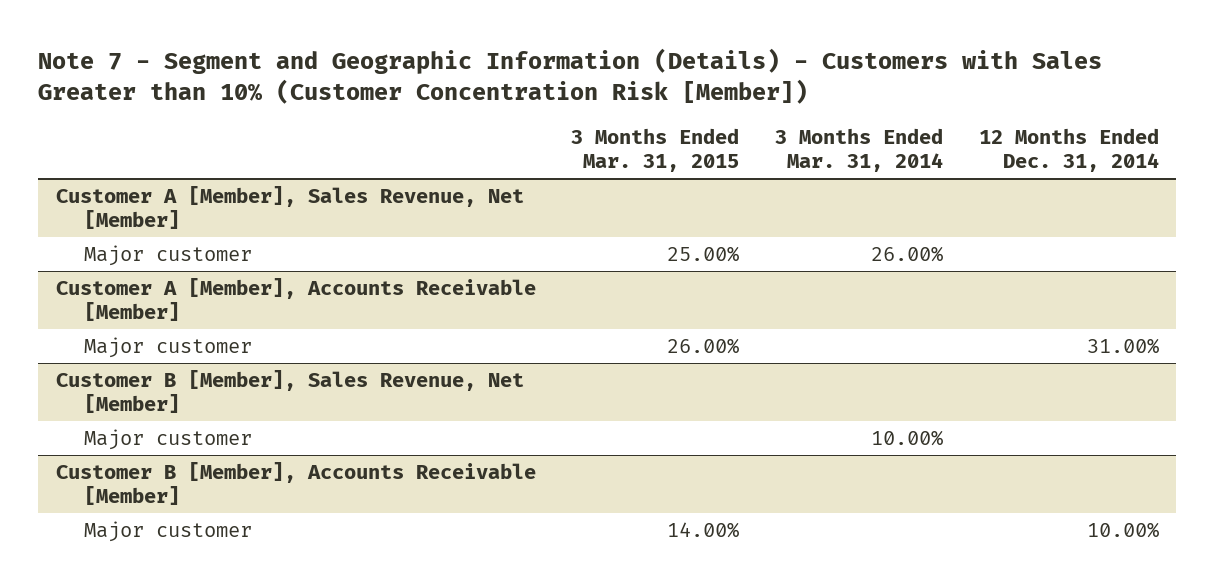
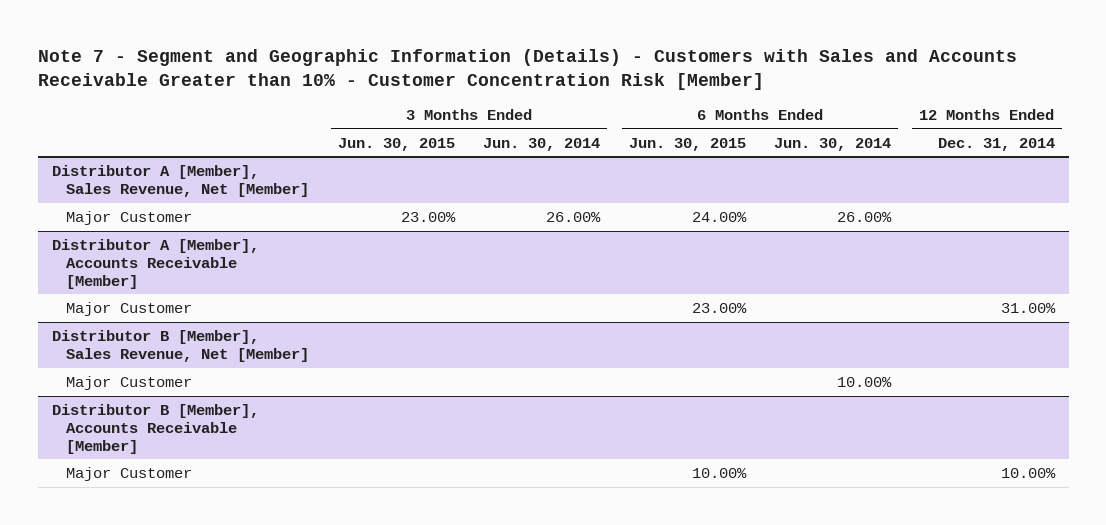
- Note 7 - Segment and Geographic Information (Details) - Customers with Sales Greater than 10% (Customer Concentration Risk [Member])
+ Note 7 - Segment and Geographic Information (Details) - Customers with Sales and Accounts Receivable Greater than 10% - Customer Concentration Risk [Member]
- | 3 Months Ended Mar. 31, 2015 | 3 Months Ended Mar. 31, 2014 | 12 Months Ended Dec. 31, 2014
+ | 3 Months Ended Jun. 30, 2015 | 3 Months Ended Jun. 30, 2014 | 6 Months Ended Jun. 30, 2015 | 6 Months Ended Jun. 30, 2014 | 12 Months Ended Dec. 31, 2014
- Customer A [Member], Sales Revenue, Net [Member]
- Major customer | 25.00% | 26.00% |
- Customer A [Member], Accounts Receivable [Member]
- Major customer | 26.00% | | 31.00%
- Customer B [Member], Sales Revenue, Net [Member]
- Major customer | | 10.00% |
- Customer B [Member], Accounts Receivable [Member]
- Major customer | 14.00% | | 10.00%
+ Distributor A [Member], Sales Revenue, Net [Member]
+ Major Customer | 23.00% | 26.00% | 24.00% | 26.00% |
+ Distributor A [Member], Accounts Receivable [Member]
+ Major Customer | | | 23.00% | | 31.00%
+ Distributor B [Member], Sales Revenue, Net [Member]
+ Major Customer | | | | 10.00% |
+ Distributor B [Member], Accounts Receivable [Member]
+ Major Customer | | | 10.00% | | 10.00%

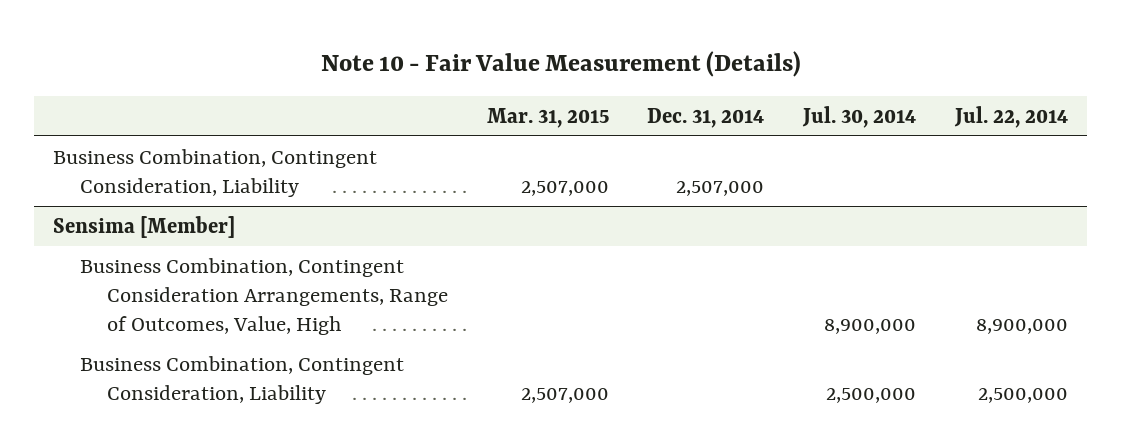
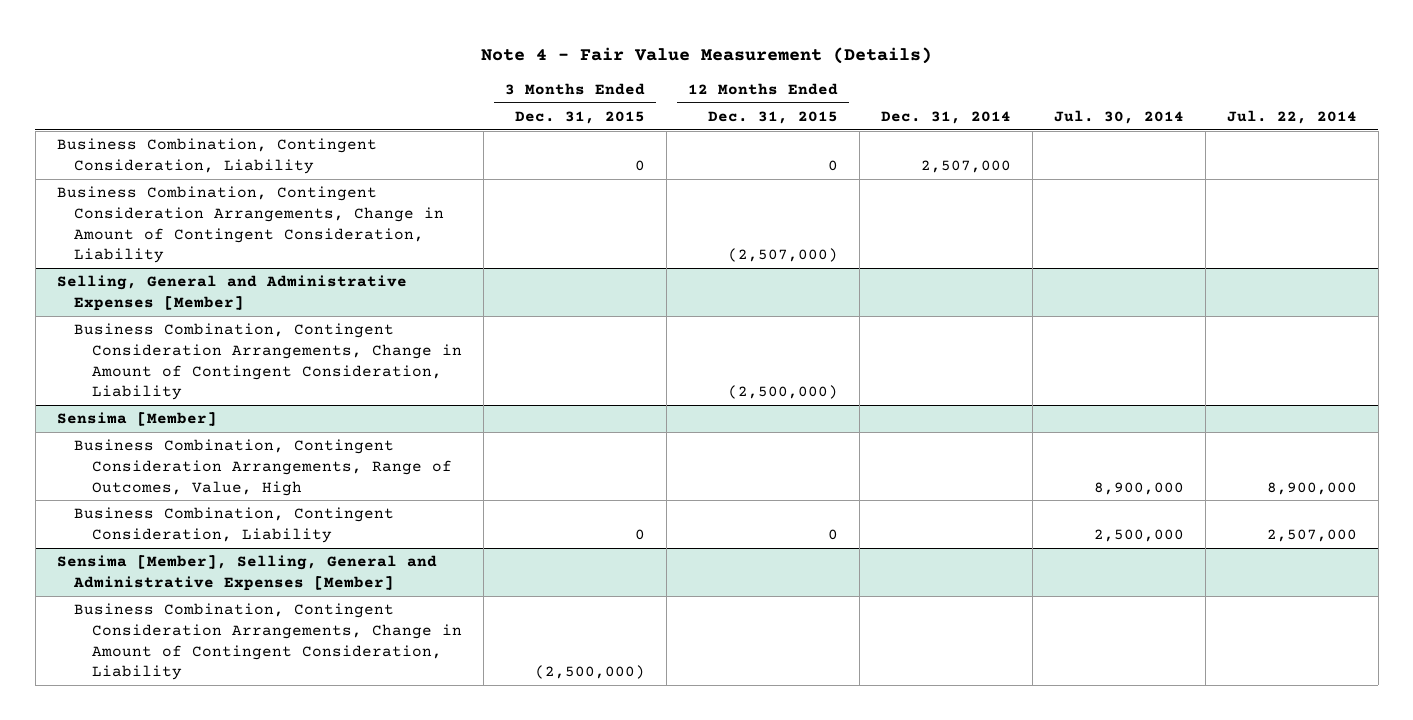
- Note 10 - Fair Value Measurement (Details)
+ Note 4 - Fair Value Measurement (Details)
- | Mar. 31, 2015 | Dec. 31, 2014 | Jul. 30, 2014 | Jul. 22, 2014
+ | 3 Months Ended Dec. 31, 2015 | 12 Months Ended Dec. 31, 2015 | Dec. 31, 2014 | Jul. 30, 2014 | Jul. 22, 2014
+ Business Combination, Contingent Consideration Arrangements, Change in Amount of Contingent Consideration, Liability | | (2,507,000) | | |
+ Selling, General and Administrative Expenses [Member]
+ Business Combination, Contingent Consideration Arrangements, Change in Amount of Contingent Consideration, Liability | | (2,500,000) | | |
@ Sensima [Member]
- Business Combination, Contingent Consideration, Liability | 2,507,000 | | 2,500,000 | 2,500,000
+ Business Combination, Contingent Consideration, Liability | 0 | 0 | | 2,500,000 | 2,507,000
+ Sensima [Member], Selling, General and Administrative Expenses [Member]
+ Business Combination, Contingent Consideration Arrangements, Change in Amount of Contingent Consideration, Liability | (2,500,000) | | | |

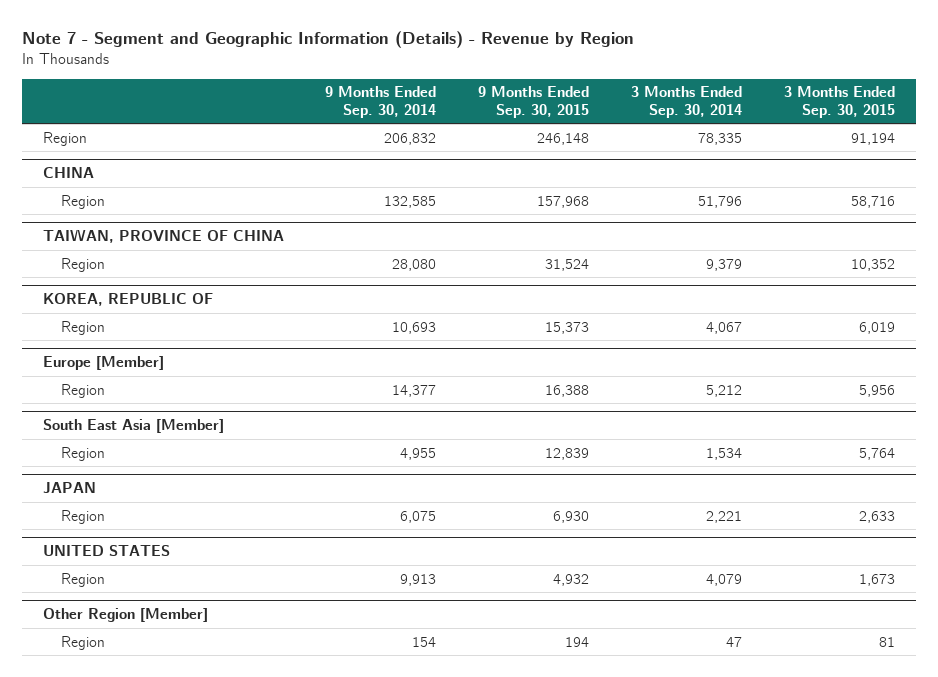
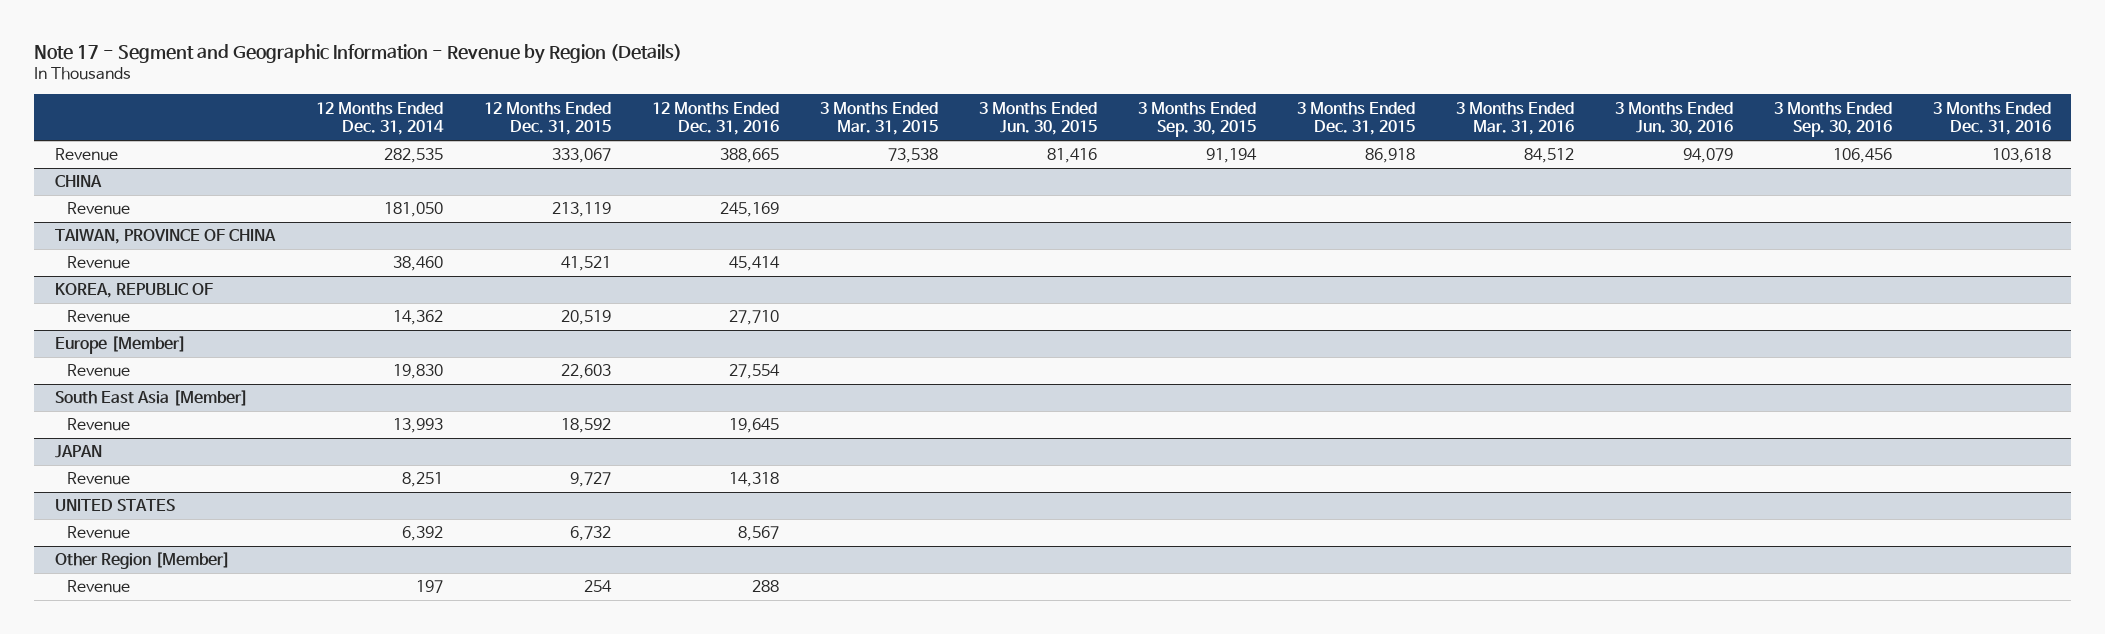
- Note 7 - Segment and Geographic Information (Details) - Revenue by Region
+ Note 17 - Segment and Geographic Information - Revenue by Region (Details)
- | 9 Months Ended Sep. 30, 2014 | 9 Months Ended Sep. 30, 2015 | 3 Months Ended Sep. 30, 2014 | 3 Months Ended Sep. 30, 2015
+ | 12 Months Ended Dec. 31, 2014 | 12 Months Ended Dec. 31, 2015 | 12 Months Ended Dec. 31, 2016 | 3 Months Ended Mar. 31, 2015 | 3 Months Ended Jun. 30, 2015 | 3 Months Ended Sep. 30, 2015 | 3 Months Ended Dec. 31, 2015 | 3 Months Ended Mar. 31, 2016 | 3 Months Ended Jun. 30, 2016 | 3 Months Ended Sep. 30, 2016 | 3 Months Ended Dec. 31, 2016
- Region | 206,832 | 246,148 | 78,335 | 91,194
+ Revenue | 282,535 | 333,067 | 388,665 | 73,538 | 81,416 | 91,194 | 86,918 | 84,512 | 94,079 | 106,456 | 103,618
@ CHINA
- Region | 132,585 | 157,968 | 51,796 | 58,716
+ Revenue | 181,050 | 213,119 | 245,169 | | | | | | | |
@ TAIWAN, PROVINCE OF CHINA
- Region | 28,080 | 31,524 | 9,379 | 10,352
+ Revenue | 38,460 | 41,521 | 45,414 | | | | | | | |
@ KOREA, REPUBLIC OF
- Region | 10,693 | 15,373 | 4,067 | 6,019
+ Revenue | 14,362 | 20,519 | 27,710 | | | | | | | |
@ Europe [Member]
- Region | 14,377 | 16,388 | 5,212 | 5,956
+ Revenue | 19,830 | 22,603 | 27,554 | | | | | | | |
@ South East Asia [Member]
- Region | 4,955 | 12,839 | 1,534 | 5,764
+ Revenue | 13,993 | 18,592 | 19,645 | | | | | | | |
@ JAPAN
- Region | 6,075 | 6,930 | 2,221 | 2,633
+ Revenue | 8,251 | 9,727 | 14,318 | | | | | | | |
@ UNITED STATES
- Region | 9,913 | 4,932 | 4,079 | 1,673
+ Revenue | 6,392 | 6,732 | 8,567 | | | | | | | |
@ Other Region [Member]
- Region | 154 | 194 | 47 | 81
+ Revenue | 197 | 254 | 288 | | | | | | | |

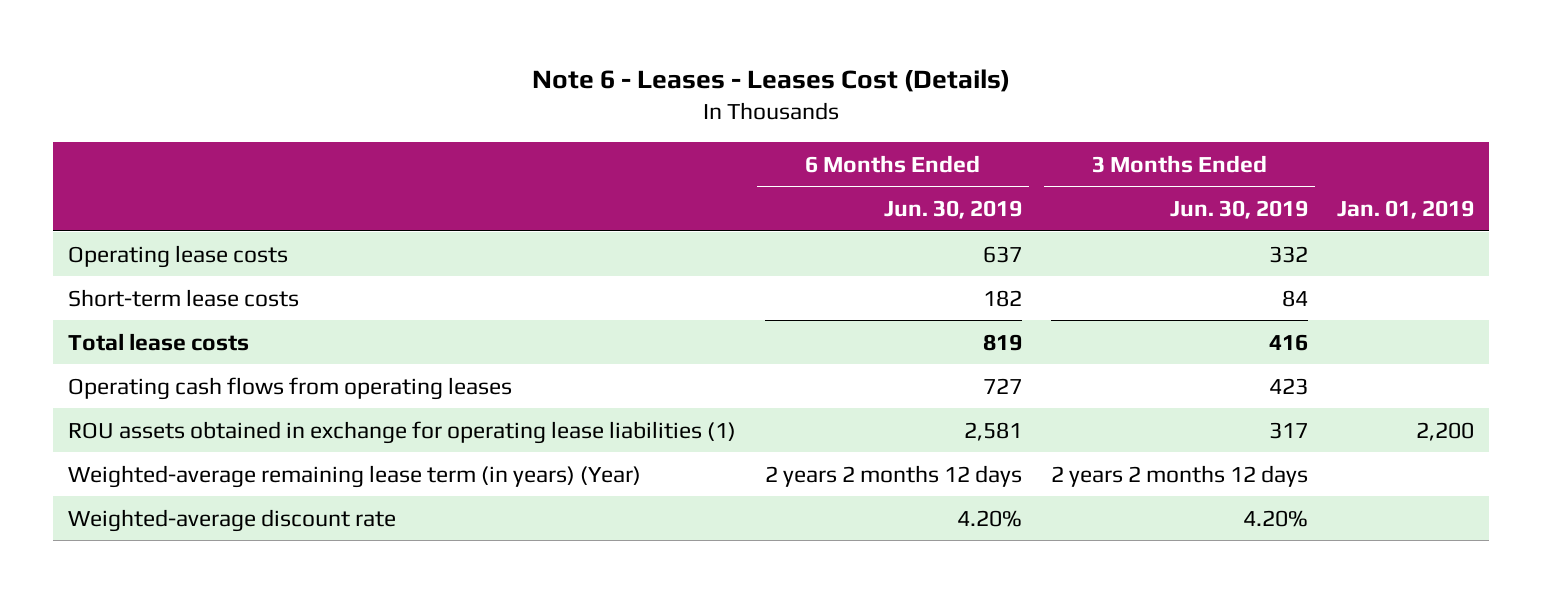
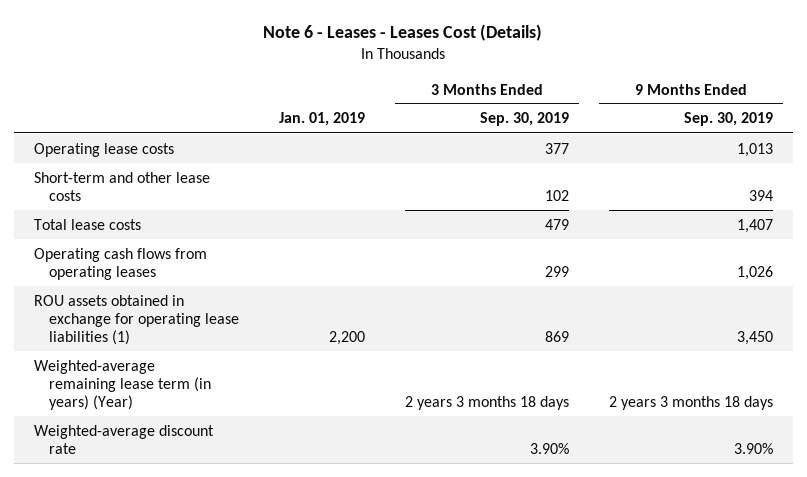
- | 6 Months Ended Jun. 30, 2019 | 3 Months Ended Jun. 30, 2019 | Jan. 01, 2019
+ | Jan. 01, 2019 | 3 Months Ended Sep. 30, 2019 | 9 Months Ended Sep. 30, 2019
- Short-term lease costs | 182 | 84 |
+ Short-term and other lease costs | | 102 | 394

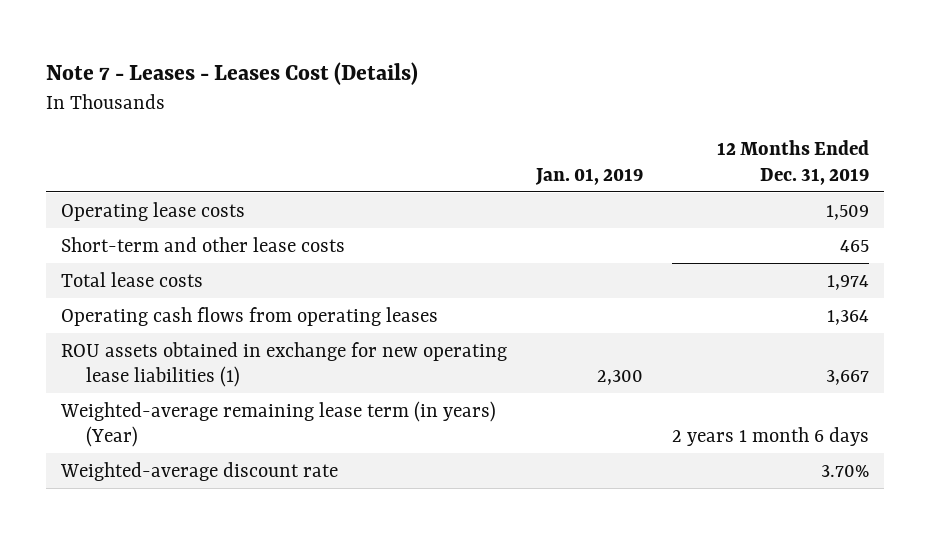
- Note 6 - Leases - Leases Cost (Details)
+ Note 7 - Leases - Leases Cost (Details)
- | Jan. 01, 2019 | 3 Months Ended Sep. 30, 2019 | 9 Months Ended Sep. 30, 2019
+ | Jan. 01, 2019 | 12 Months Ended Dec. 31, 2019
- ROU assets obtained in exchange for operating lease liabilities (1) | 2,200 | 869 | 3,450
+ ROU assets obtained in exchange for new operating lease liabilities (1) | 2,300 | 3,667

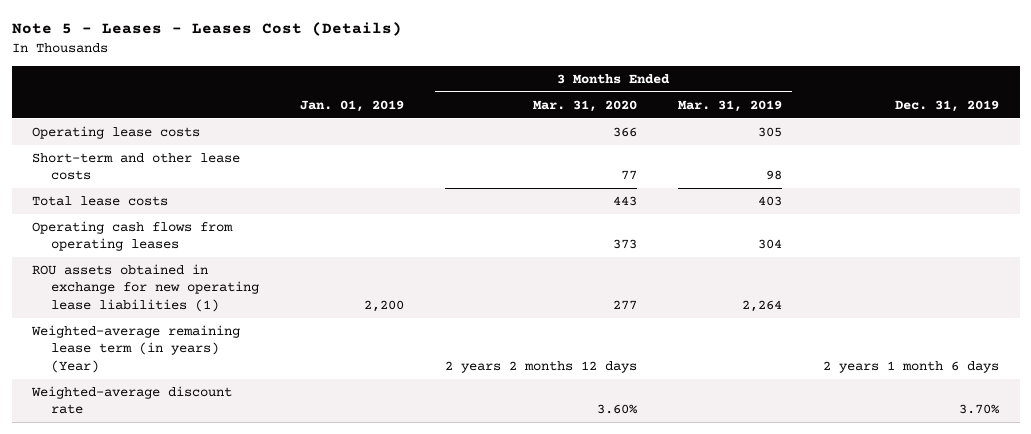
- Note 7 - Leases - Leases Cost (Details)
+ Note 5 - Leases - Leases Cost (Details)
- | Jan. 01, 2019 | 12 Months Ended Dec. 31, 2019
+ | Jan. 01, 2019 | 3 Months Ended Mar. 31, 2020 | 3 Months Ended Mar. 31, 2019 | Dec. 31, 2019
- ROU assets obtained in exchange for new operating lease liabilities (1) | 2,300 | 3,667
+ ROU assets obtained in exchange for new operating lease liabilities (1) | 2,200 | 277 | 2,264 |

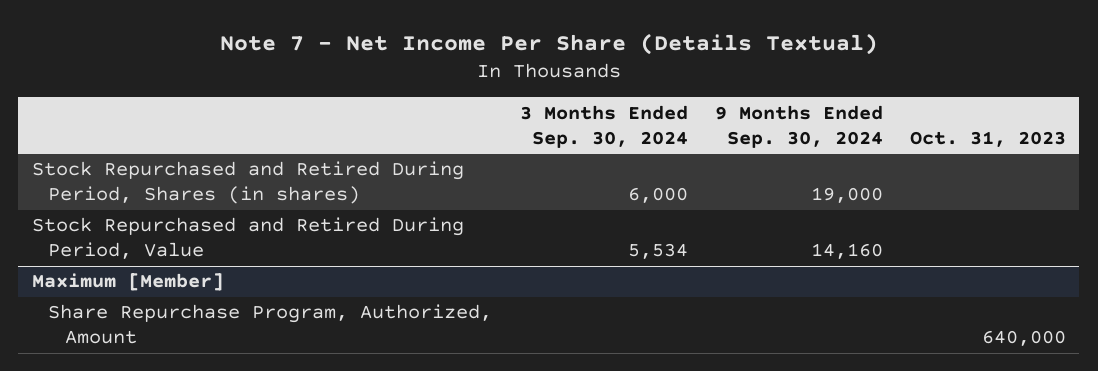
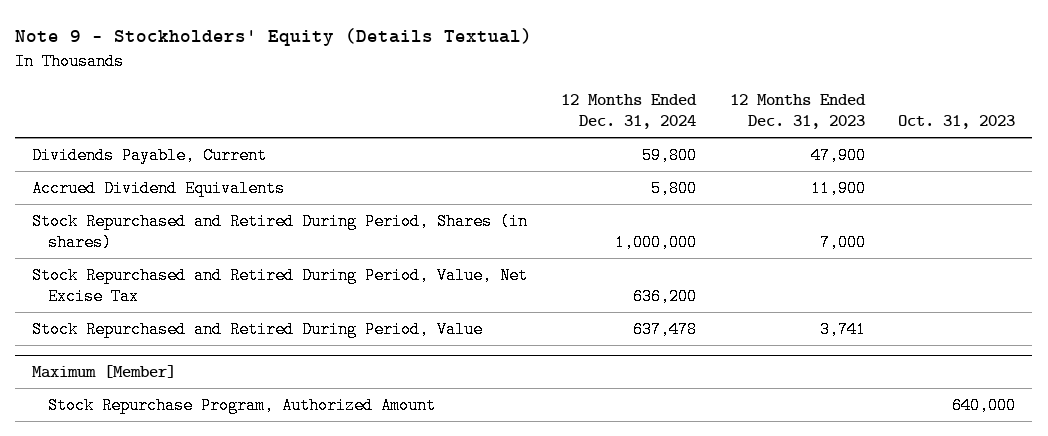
- Note 7 - Net Income Per Share (Details Textual)
+ Note 9 - Stockholders' Equity (Details Textual)
- | 3 Months Ended Sep. 30, 2024 | 9 Months Ended Sep. 30, 2024 | Oct. 31, 2023
+ | 12 Months Ended Dec. 31, 2024 | 12 Months Ended Dec. 31, 2023 | Oct. 31, 2023
+ Dividends Payable, Current | 59,800 | 47,900 |
+ Accrued Dividend Equivalents | 5,800 | 11,900 |
+ Stock Repurchased and Retired During Period, Value, Net Excise Tax | 636,200 | |
@ Maximum [Member]
- Share Repurchase Program, Authorized, Amount | | | 640,000
+ Stock Repurchase Program, Authorized Amount | | | 640,000

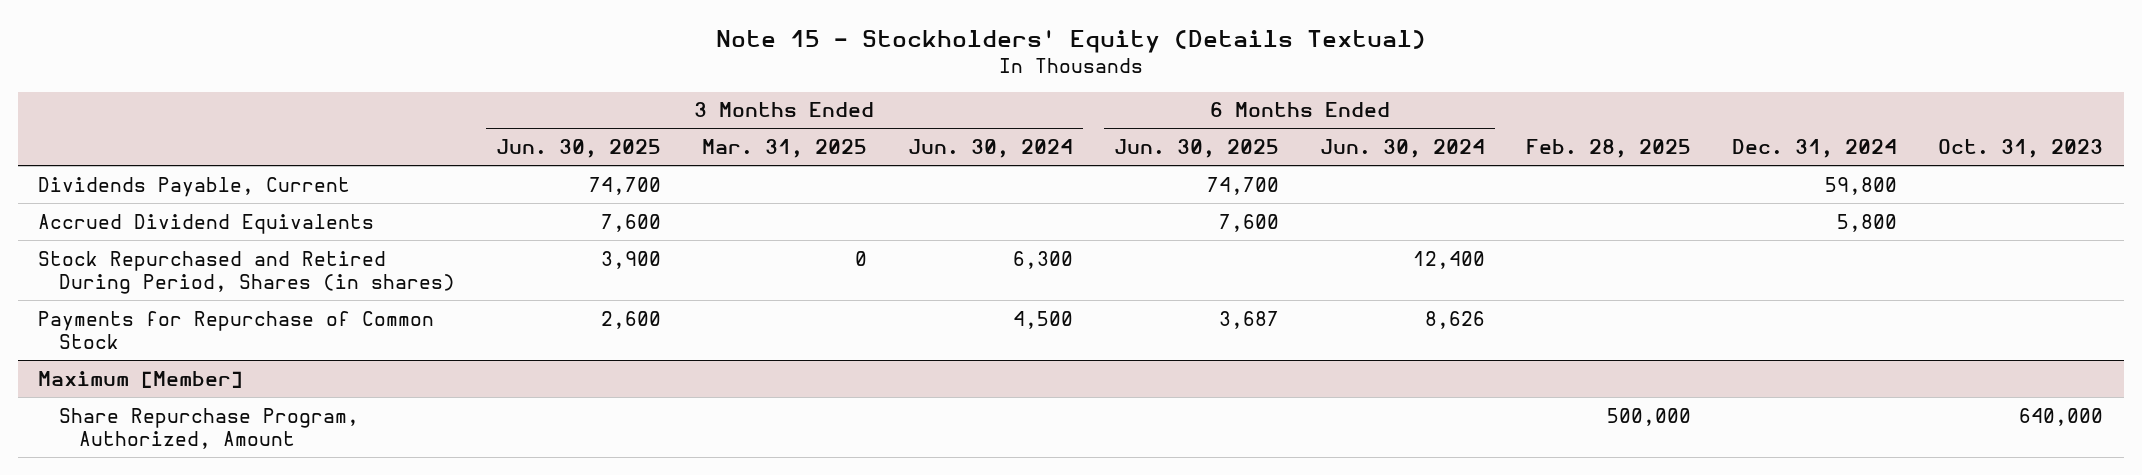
- Note 9 - Stockholders' Equity (Details Textual)
+ Note 15 - Stockholders' Equity (Details Textual)
- | 12 Months Ended Dec. 31, 2024 | 12 Months Ended Dec. 31, 2023 | Oct. 31, 2023
+ | 3 Months Ended Jun. 30, 2025 | 3 Months Ended Mar. 31, 2025 | 3 Months Ended Jun. 30, 2024 | 6 Months Ended Jun. 30, 2025 | 6 Months Ended Jun. 30, 2024 | Feb. 28, 2025 | Dec. 31, 2024 | Oct. 31, 2023
- Stock Repurchased and Retired During Period, Value, Net Excise Tax | 636,200 | |
- Stock Repurchased and Retired During Period, Value | 637,478 | 3,741 |
+ Payments for Repurchase of Common Stock | 2,600 | | 4,500 | 3,687 | 8,626 | | |
@ Maximum [Member]
- Stock Repurchase Program, Authorized Amount | | | 640,000
+ Share Repurchase Program, Authorized, Amount | | | | | | 500,000 | | 640,000

